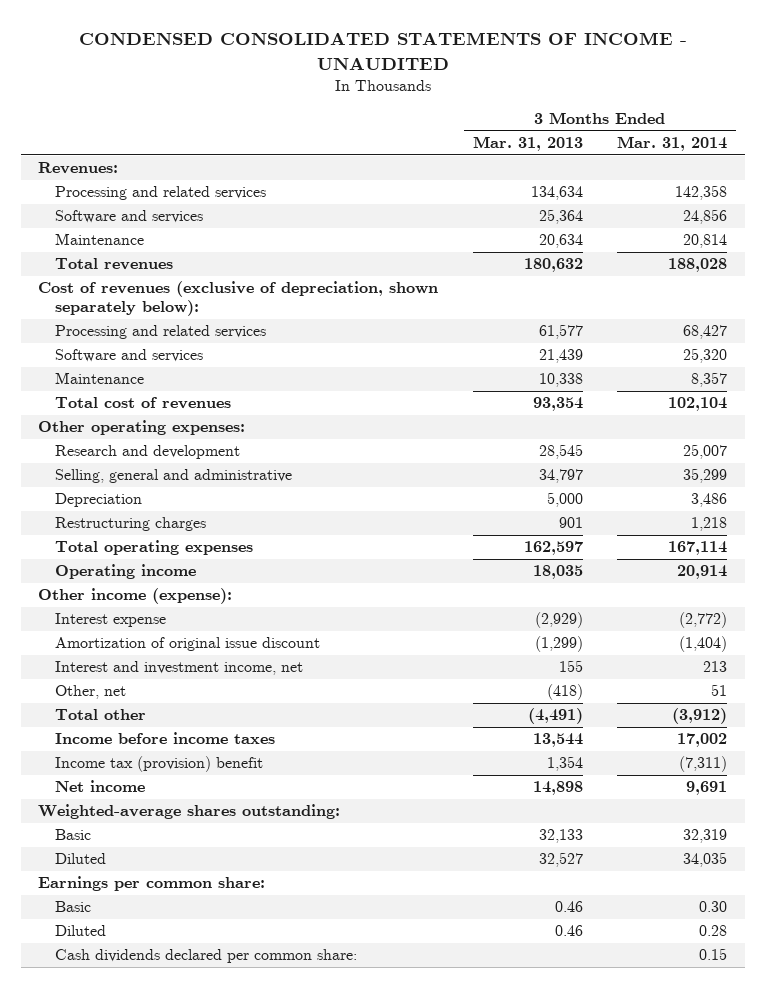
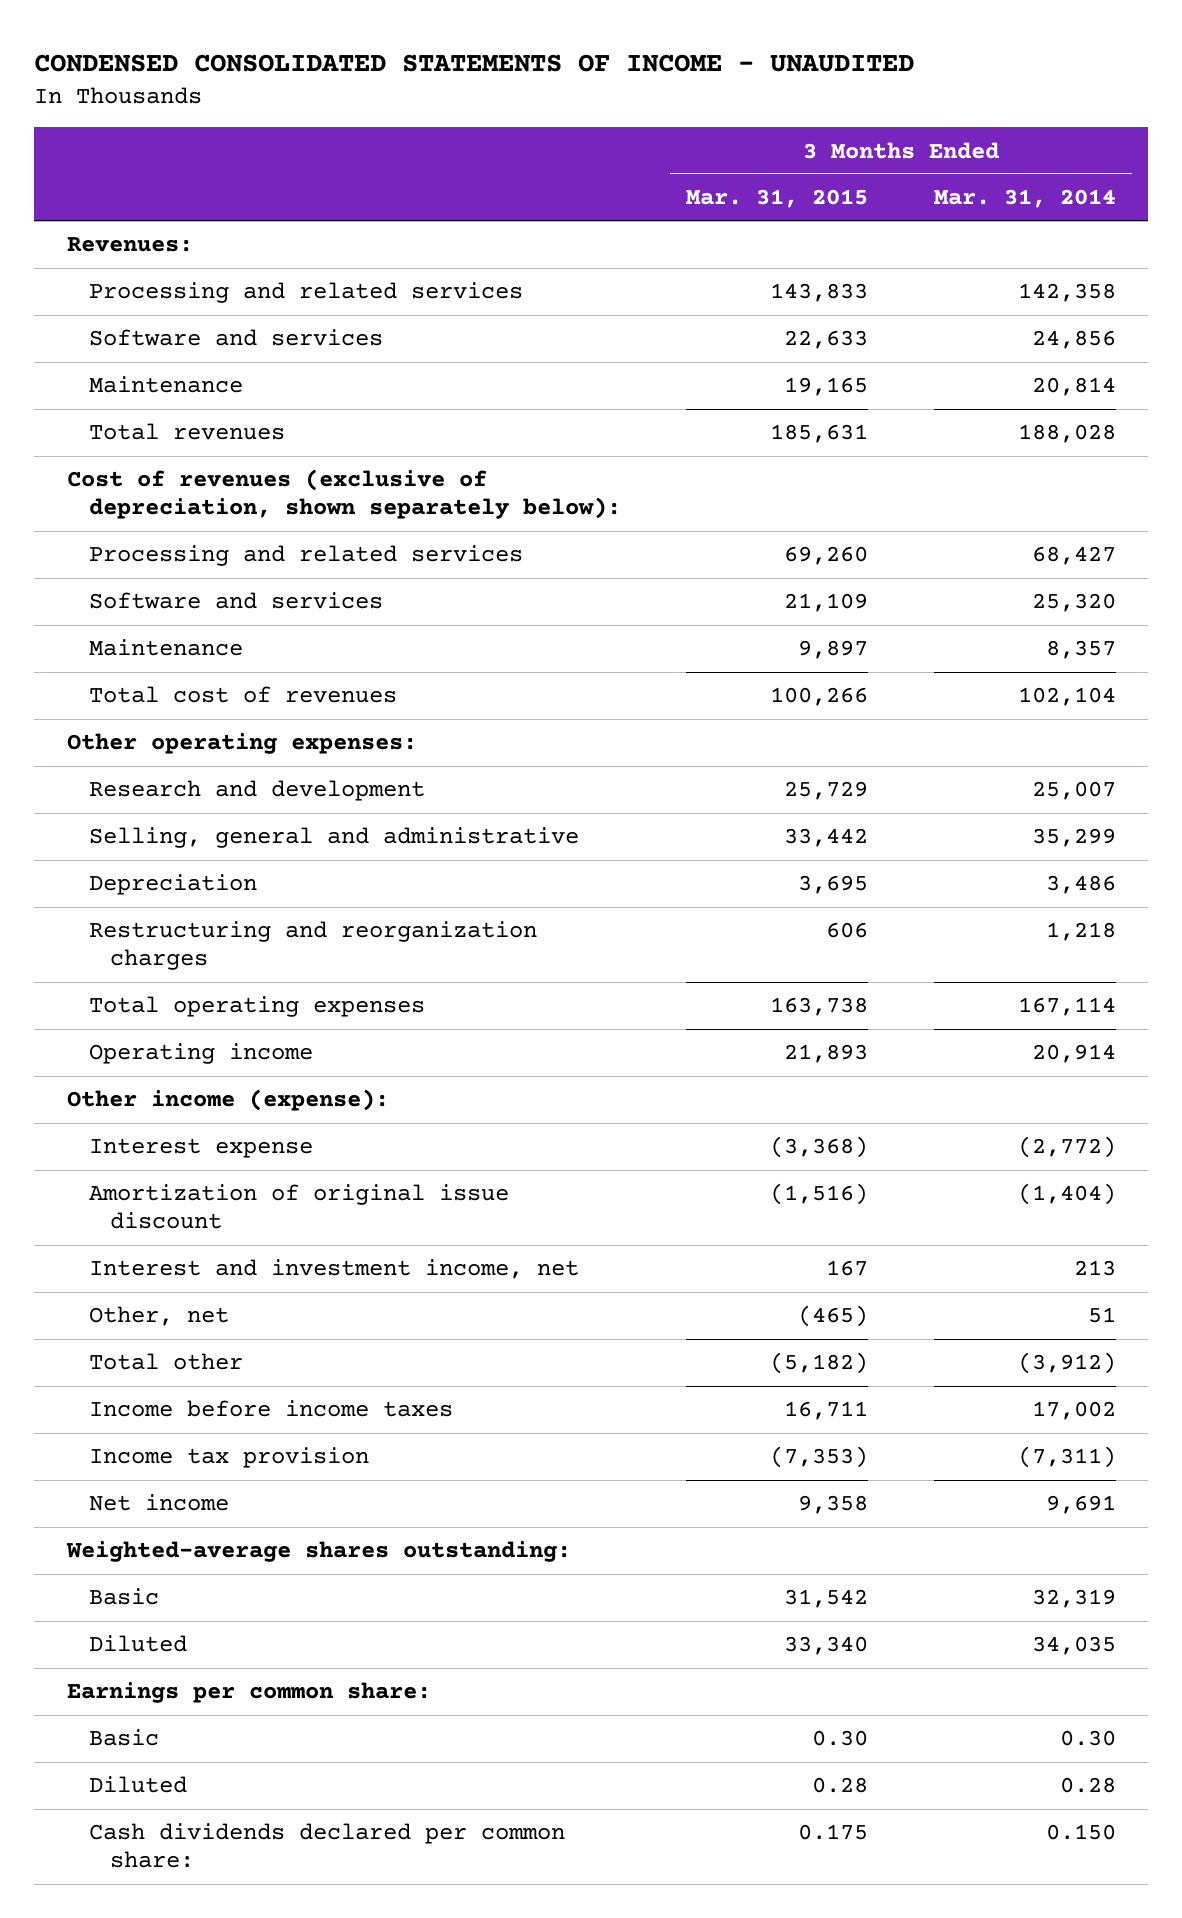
- | 3 Months Ended Mar. 31, 2013 | 3 Months Ended Mar. 31, 2014
+ | 3 Months Ended Mar. 31, 2015 | 3 Months Ended Mar. 31, 2014
- Restructuring charges | 901 | 1,218
+ Restructuring and reorganization charges | 606 | 1,218
- Income tax (provision) benefit | 1,354 | (7,311)
+ Income tax provision | (7,353) | (7,311)
- Cash dividends declared per common share: | | 0.15
+ Cash dividends declared per common share: | 0.175 | 0.150

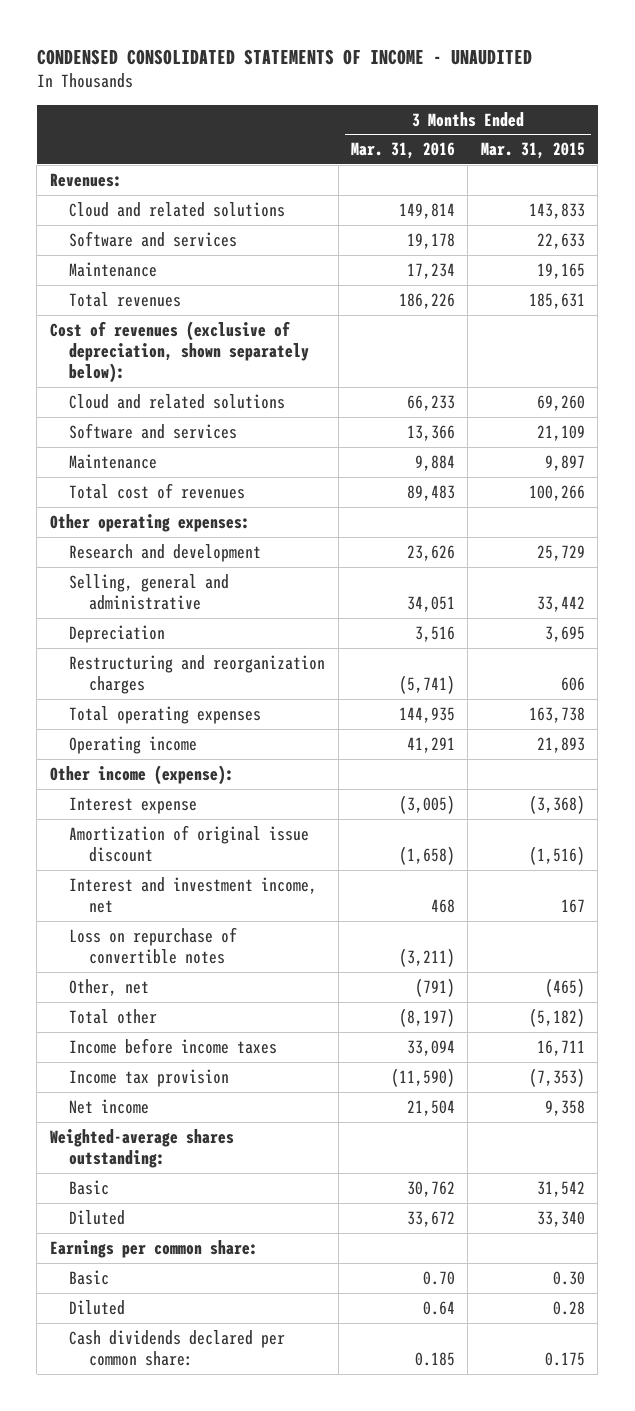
- | 3 Months Ended Mar. 31, 2015 | 3 Months Ended Mar. 31, 2014
+ | 3 Months Ended Mar. 31, 2016 | 3 Months Ended Mar. 31, 2015
- Processing and related services | 143,833 | 142,358
+ Cloud and related solutions | 149,814 | 143,833
- Processing and related services | 69,260 | 68,427
+ Cloud and related solutions | 66,233 | 69,260
+ Loss on repurchase of convertible notes | (3,211) |

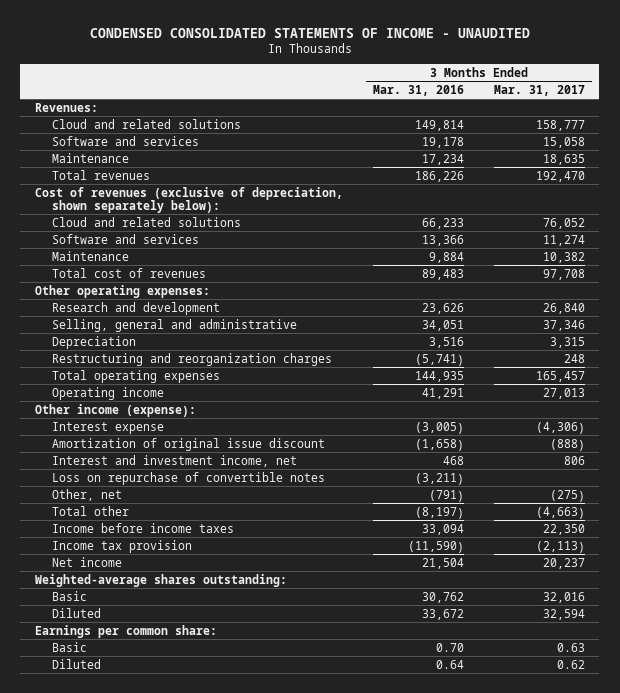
- | 3 Months Ended Mar. 31, 2016 | 3 Months Ended Mar. 31, 2015
+ | 3 Months Ended Mar. 31, 2016 | 3 Months Ended Mar. 31, 2017
- Cash dividends declared per common share: | 0.185 | 0.175

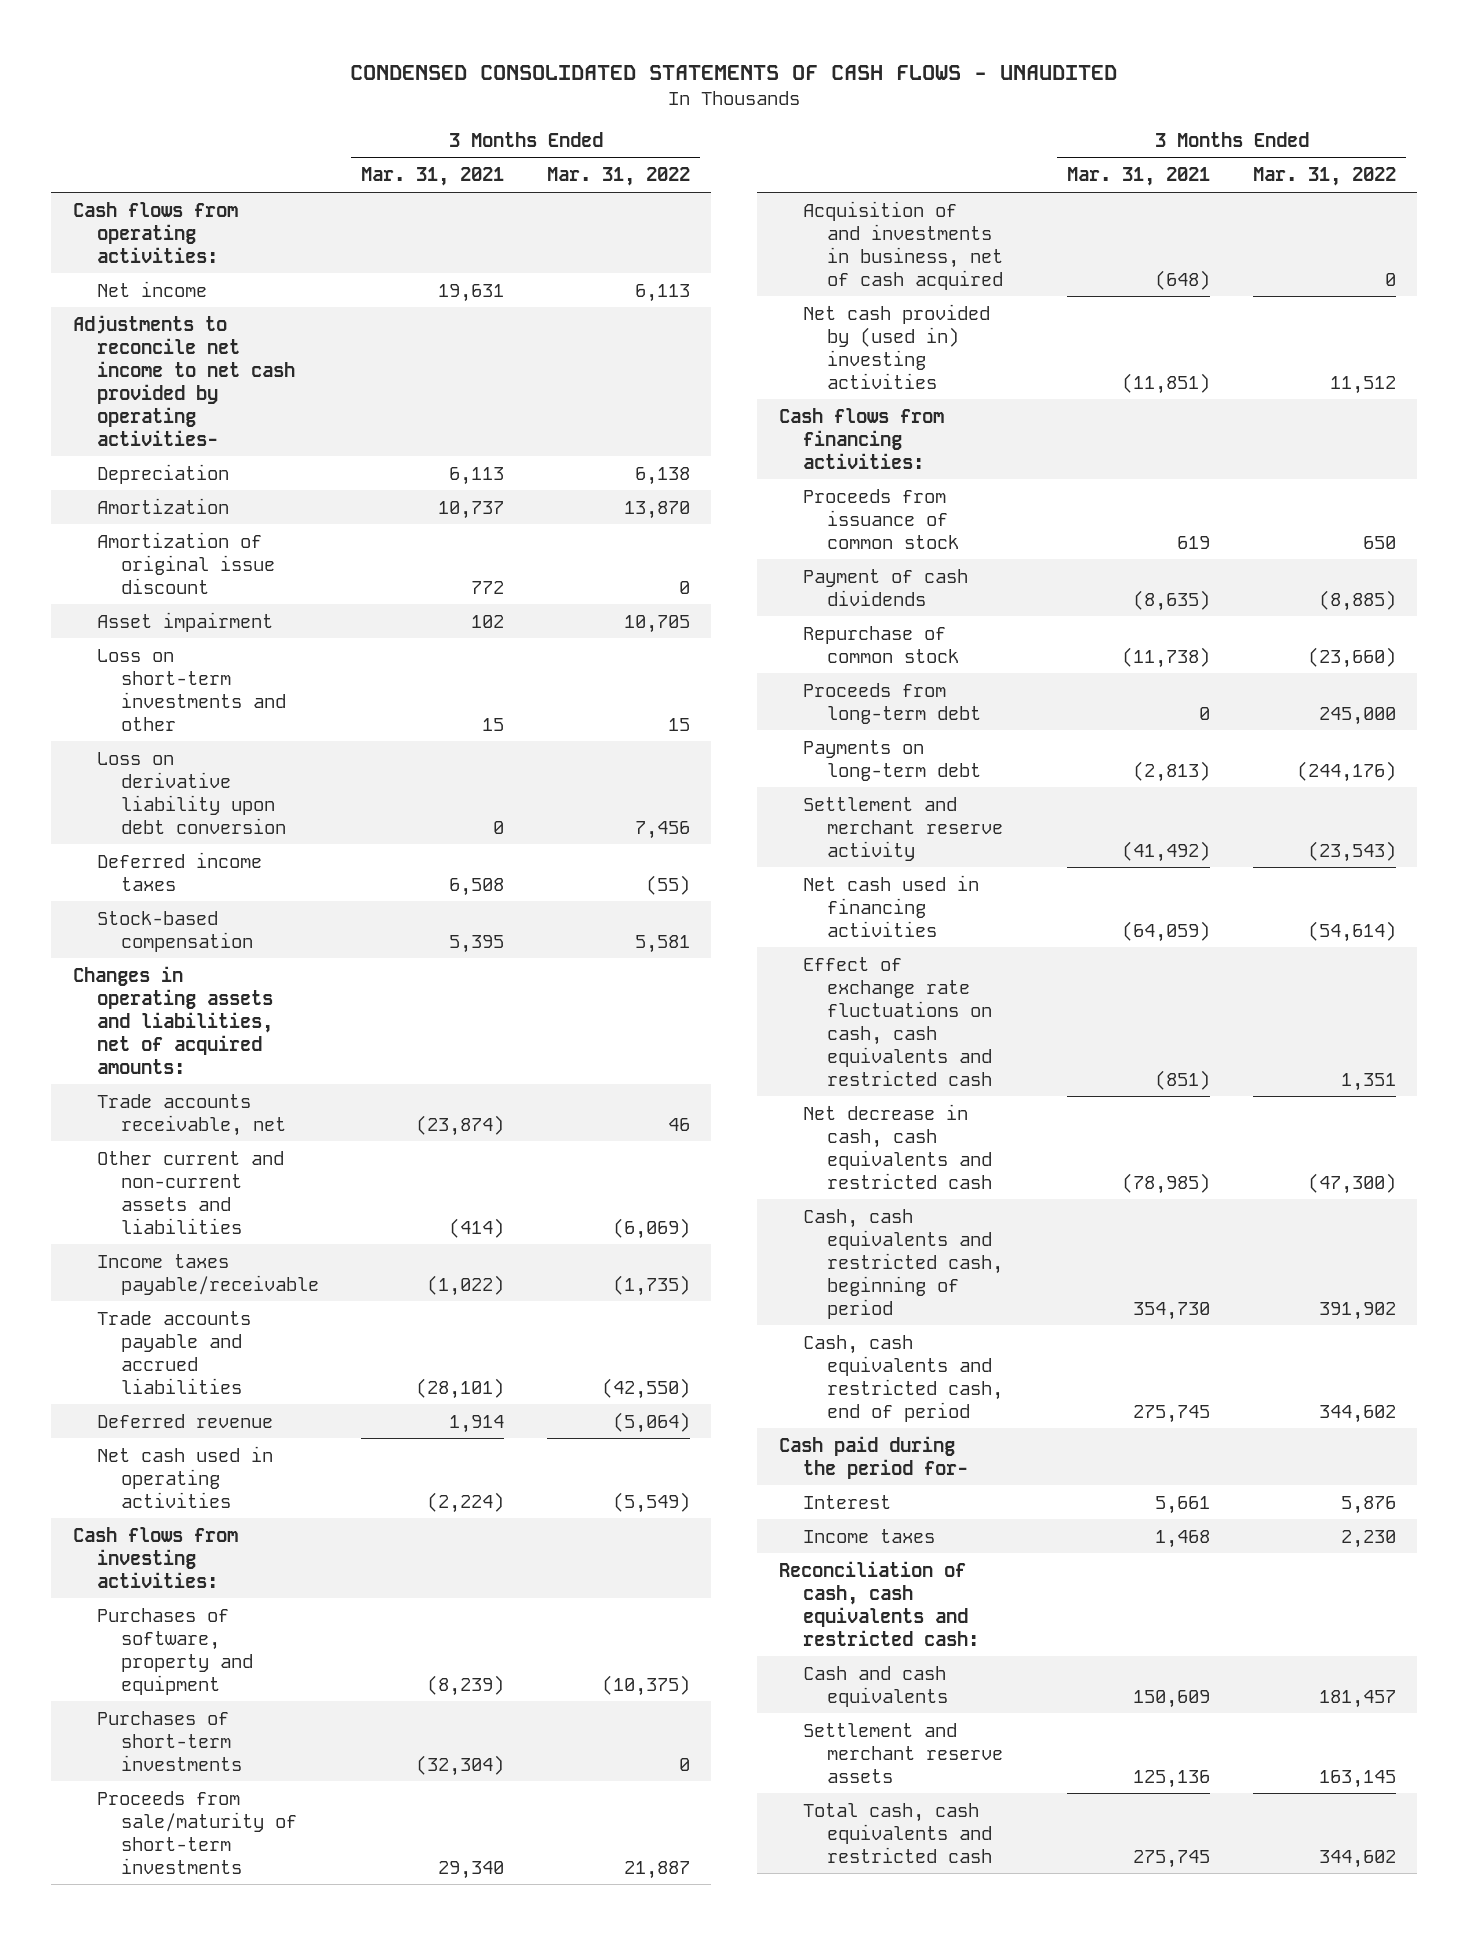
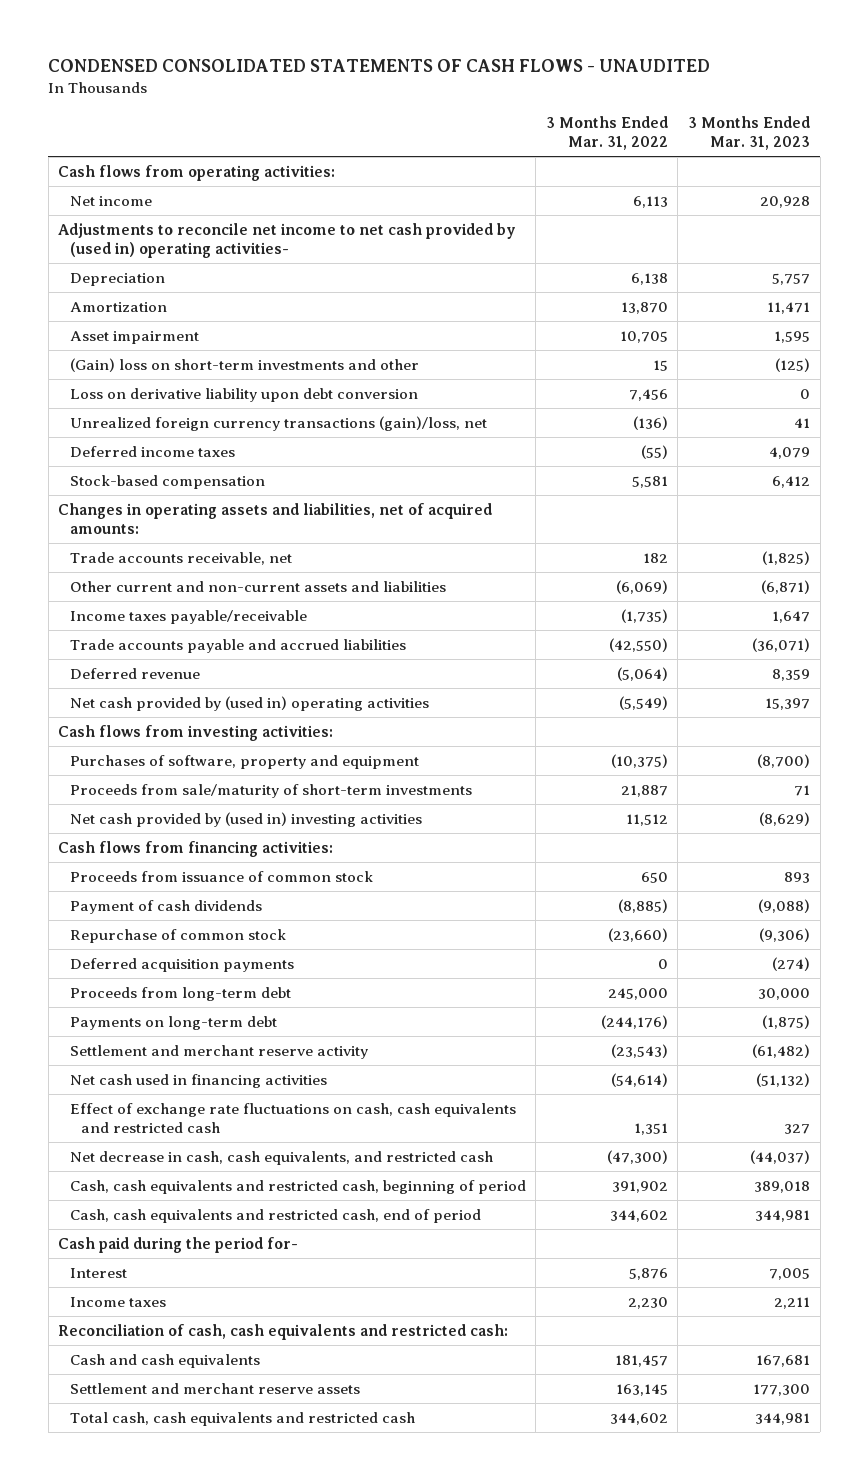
- | 3 Months Ended Mar. 31, 2021 | 3 Months Ended Mar. 31, 2022
+ | 3 Months Ended Mar. 31, 2022 | 3 Months Ended Mar. 31, 2023
- Adjustments to reconcile net income to net cash provided by operating activities-
+ Adjustments to reconcile net income to net cash provided by (used in) operating activities-
- Amortization of original issue discount | 772 | 0
- Loss on short-term investments and other | 15 | 15
+ (Gain) loss on short-term investments and other | 15 | (125)
+ Unrealized foreign currency transactions (gain)/loss, net | (136) | 41
- Trade accounts receivable, net | (23,874) | 46
+ Trade accounts receivable, net | 182 | (1,825)
- Net cash used in operating activities | (2,224) | (5,549)
+ Net cash provided by (used in) operating activities | (5,549) | 15,397
- Purchases of short-term investments | (32,304) | 0
- Acquisition of and investments in business, net of cash acquired | (648) | 0
+ Deferred acquisition payments | 0 | (274)
- Net decrease in cash, cash equivalents and restricted cash | (78,985) | (47,300)
+ Net decrease in cash, cash equivalents, and restricted cash | (47,300) | (44,037)

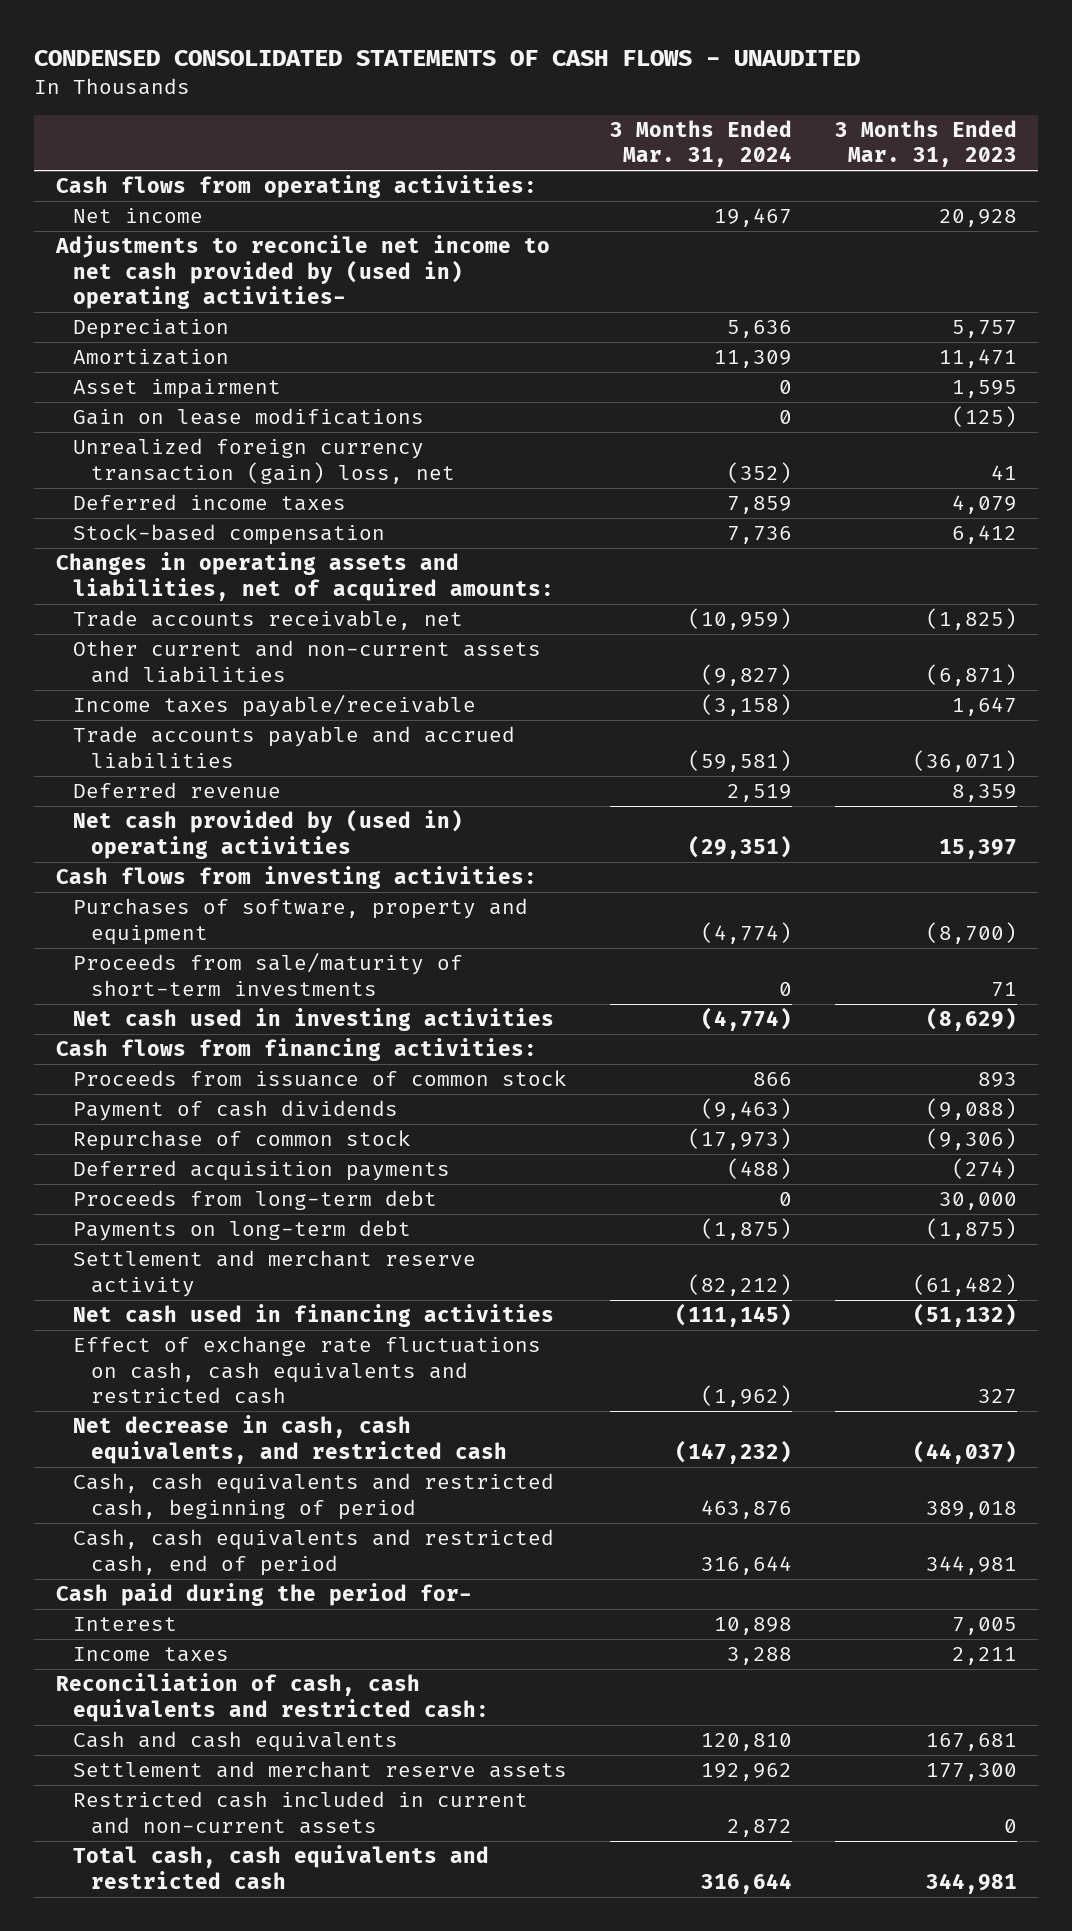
- | 3 Months Ended Mar. 31, 2022 | 3 Months Ended Mar. 31, 2023
+ | 3 Months Ended Mar. 31, 2024 | 3 Months Ended Mar. 31, 2023
- (Gain) loss on short-term investments and other | 15 | (125)
- Loss on derivative liability upon debt conversion | 7,456 | 0
- Unrealized foreign currency transactions (gain)/loss, net | (136) | 41
+ Gain on lease modifications | 0 | (125)
+ Unrealized foreign currency transaction (gain) loss, net | (352) | 41
- Net cash provided by (used in) investing activities | 11,512 | (8,629)
+ Net cash used in investing activities | (4,774) | (8,629)
+ Restricted cash included in current and non-current assets | 2,872 | 0

